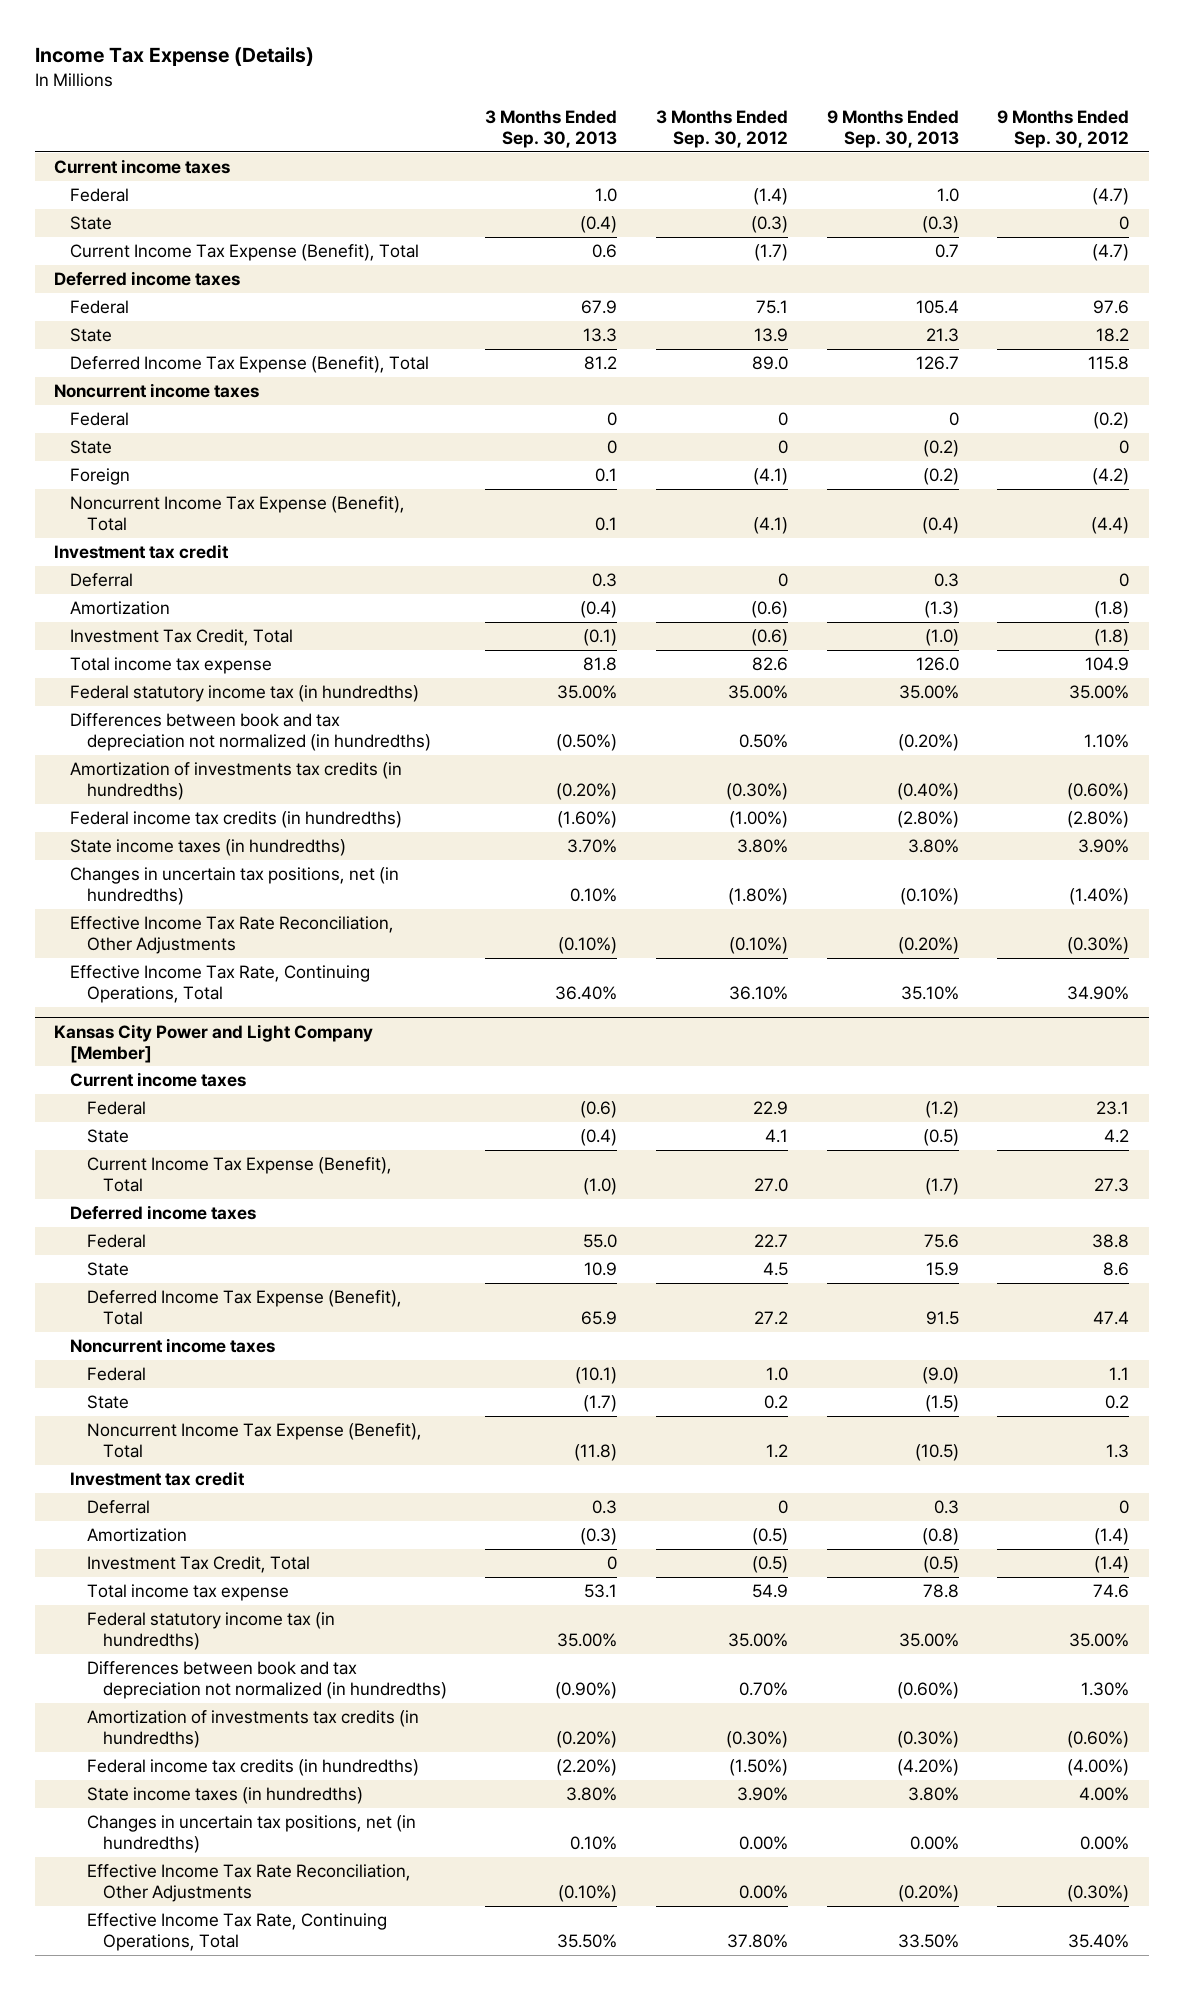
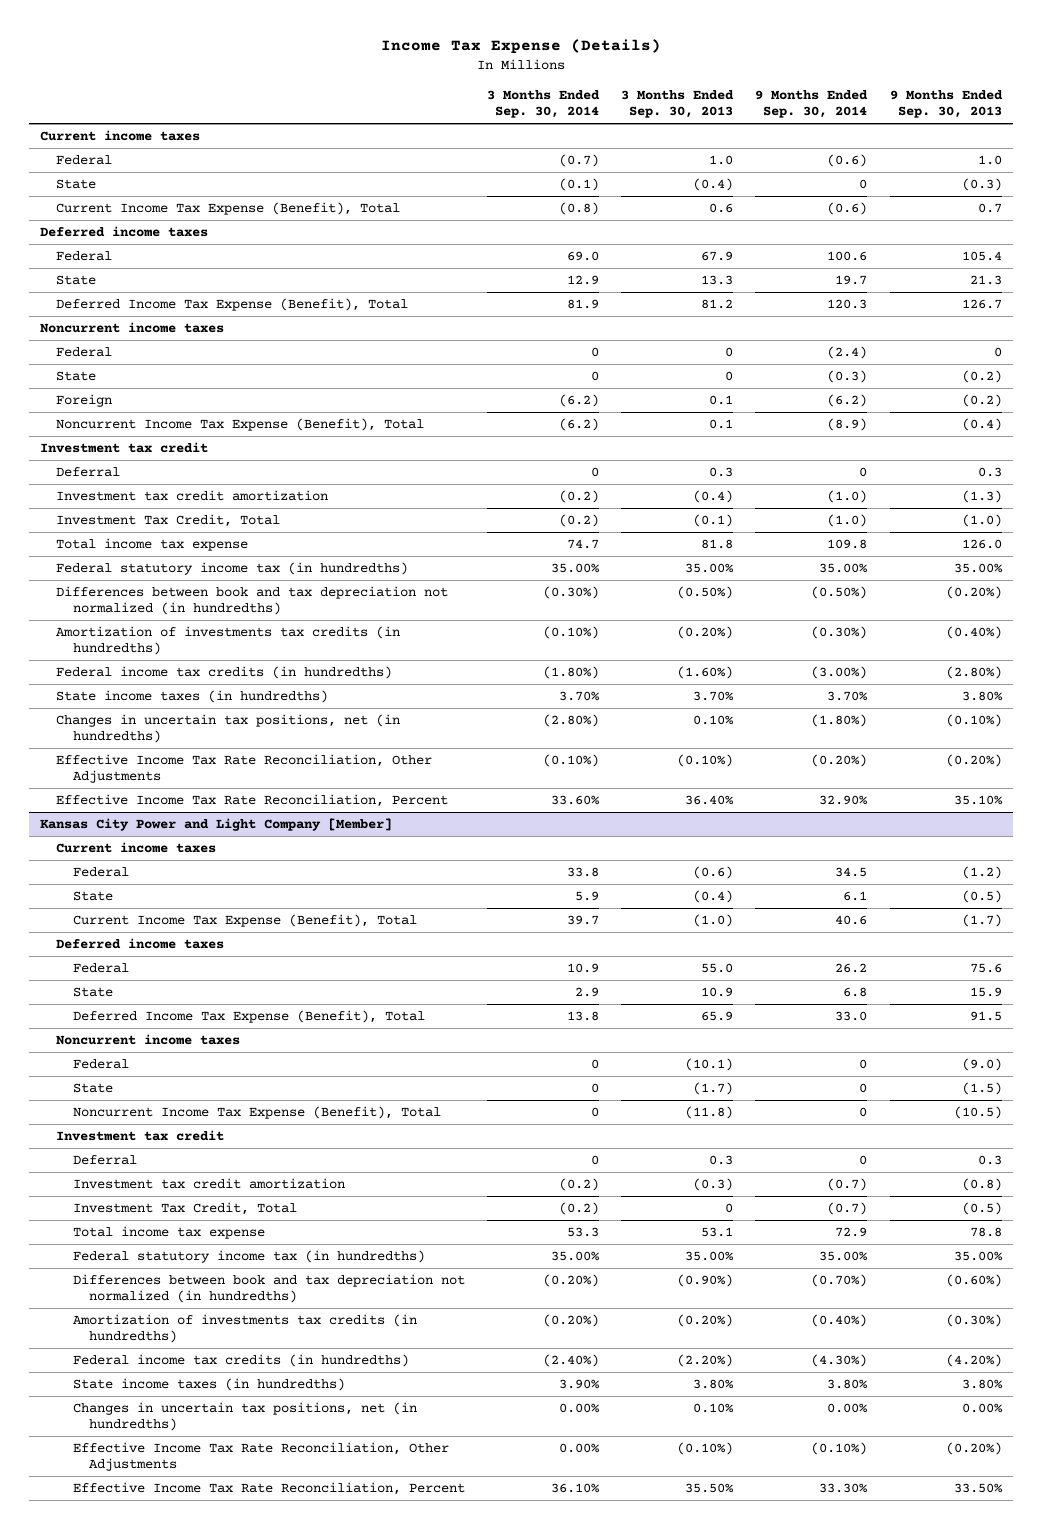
- | 3 Months Ended Sep. 30, 2013 | 3 Months Ended Sep. 30, 2012 | 9 Months Ended Sep. 30, 2013 | 9 Months Ended Sep. 30, 2012
+ | 3 Months Ended Sep. 30, 2014 | 3 Months Ended Sep. 30, 2013 | 9 Months Ended Sep. 30, 2014 | 9 Months Ended Sep. 30, 2013
- Amortization | (0.4) | (0.6) | (1.3) | (1.8)
+ Investment tax credit amortization | (0.2) | (0.4) | (1.0) | (1.3)
- Effective Income Tax Rate, Continuing Operations, Total | 36.40% | 36.10% | 35.10% | 34.90%
+ Effective Income Tax Rate Reconciliation, Percent | 33.60% | 36.40% | 32.90% | 35.10%
@ Kansas City Power and Light Company [Member]
- Amortization | (0.3) | (0.5) | (0.8) | (1.4)
+ Investment tax credit amortization | (0.2) | (0.3) | (0.7) | (0.8)
- Effective Income Tax Rate, Continuing Operations, Total | 35.50% | 37.80% | 33.50% | 35.40%
+ Effective Income Tax Rate Reconciliation, Percent | 36.10% | 35.50% | 33.30% | 33.50%

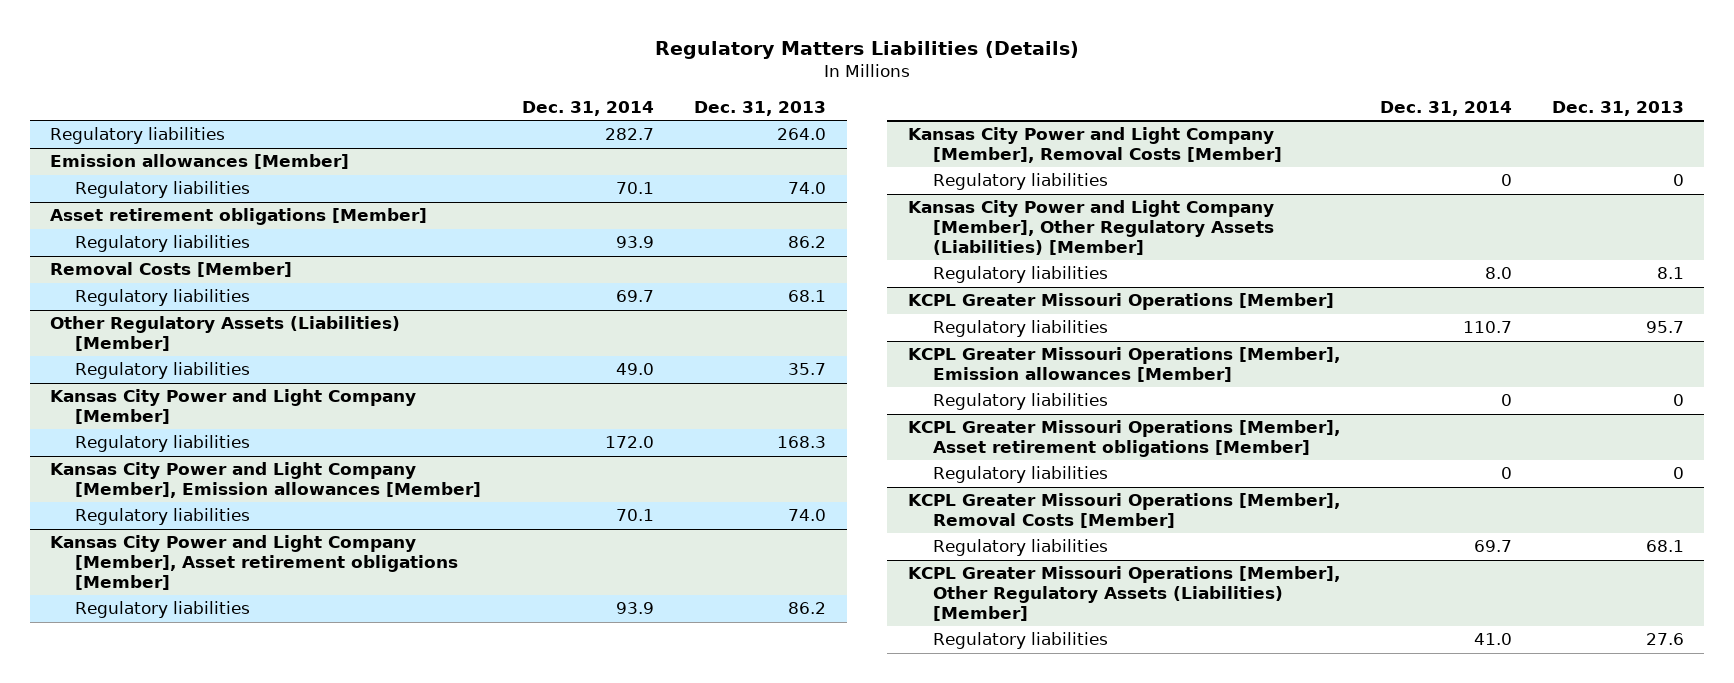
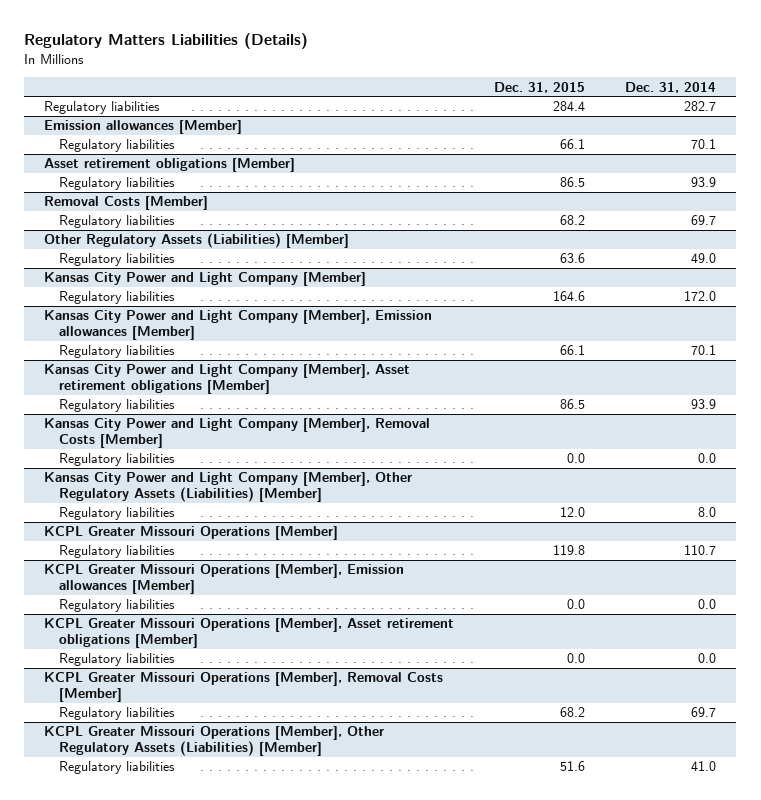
- | Dec. 31, 2014 | Dec. 31, 2013
+ | Dec. 31, 2015 | Dec. 31, 2014
@ Kansas City Power and Light Company [Member], Removal Costs [Member]
- Regulatory liabilities | 0 | 0
+ Regulatory liabilities | 0.0 | 0.0
@ KCPL Greater Missouri Operations [Member], Emission allowances [Member]
- Regulatory liabilities | 0 | 0
+ Regulatory liabilities | 0.0 | 0.0
@ KCPL Greater Missouri Operations [Member], Asset retirement obligations [Member]
- Regulatory liabilities | 0 | 0
+ Regulatory liabilities | 0.0 | 0.0

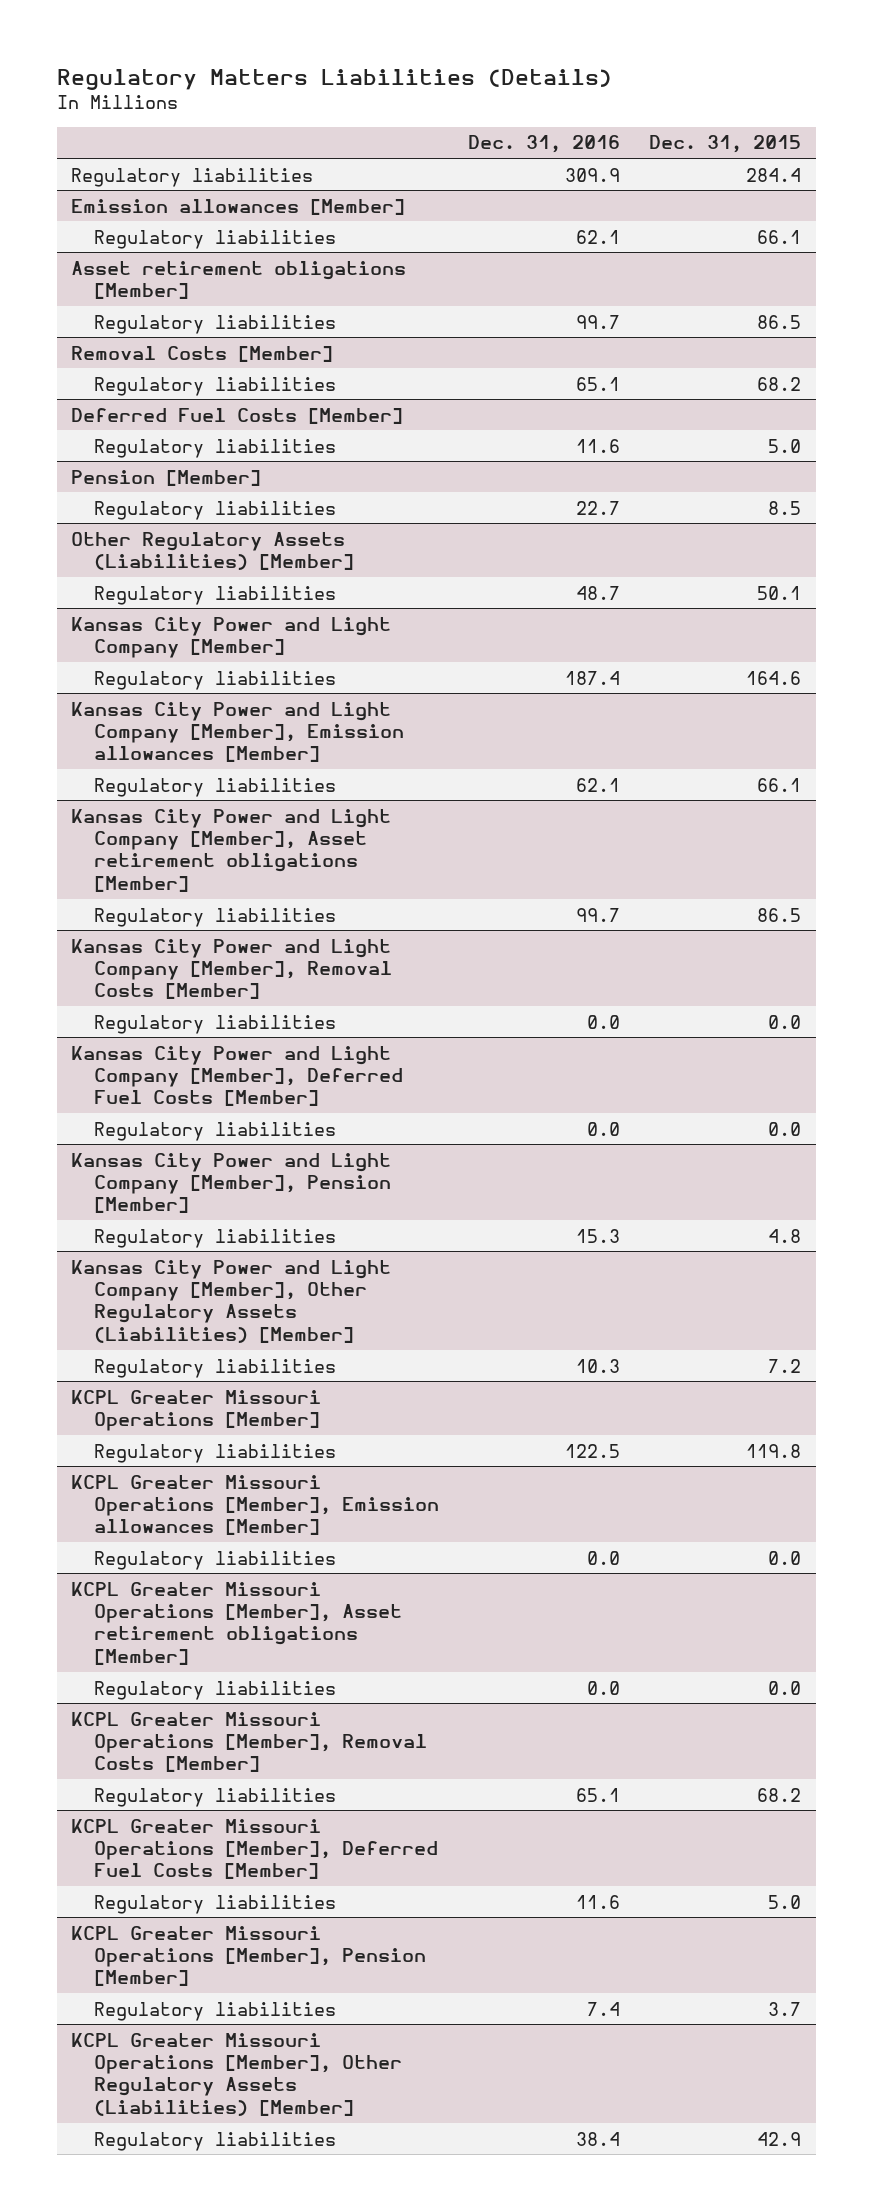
- | Dec. 31, 2015 | Dec. 31, 2014
+ | Dec. 31, 2016 | Dec. 31, 2015
+ Deferred Fuel Costs [Member]
+ Regulatory liabilities | 11.6 | 5.0
+ Pension [Member]
+ Regulatory liabilities | 22.7 | 8.5
@ Other Regulatory Assets (Liabilities) [Member]
- Regulatory liabilities | 63.6 | 49.0
+ Regulatory liabilities | 48.7 | 50.1
+ Kansas City Power and Light Company [Member], Deferred Fuel Costs [Member]
+ Regulatory liabilities | 0.0 | 0.0
+ Kansas City Power and Light Company [Member], Pension [Member]
+ Regulatory liabilities | 15.3 | 4.8
@ Kansas City Power and Light Company [Member], Other Regulatory Assets (Liabilities) [Member]
- Regulatory liabilities | 12.0 | 8.0
+ Regulatory liabilities | 10.3 | 7.2
+ KCPL Greater Missouri Operations [Member], Deferred Fuel Costs [Member]
+ Regulatory liabilities | 11.6 | 5.0
+ KCPL Greater Missouri Operations [Member], Pension [Member]
+ Regulatory liabilities | 7.4 | 3.7
@ KCPL Greater Missouri Operations [Member], Other Regulatory Assets (Liabilities) [Member]
- Regulatory liabilities | 51.6 | 41.0
+ Regulatory liabilities | 38.4 | 42.9

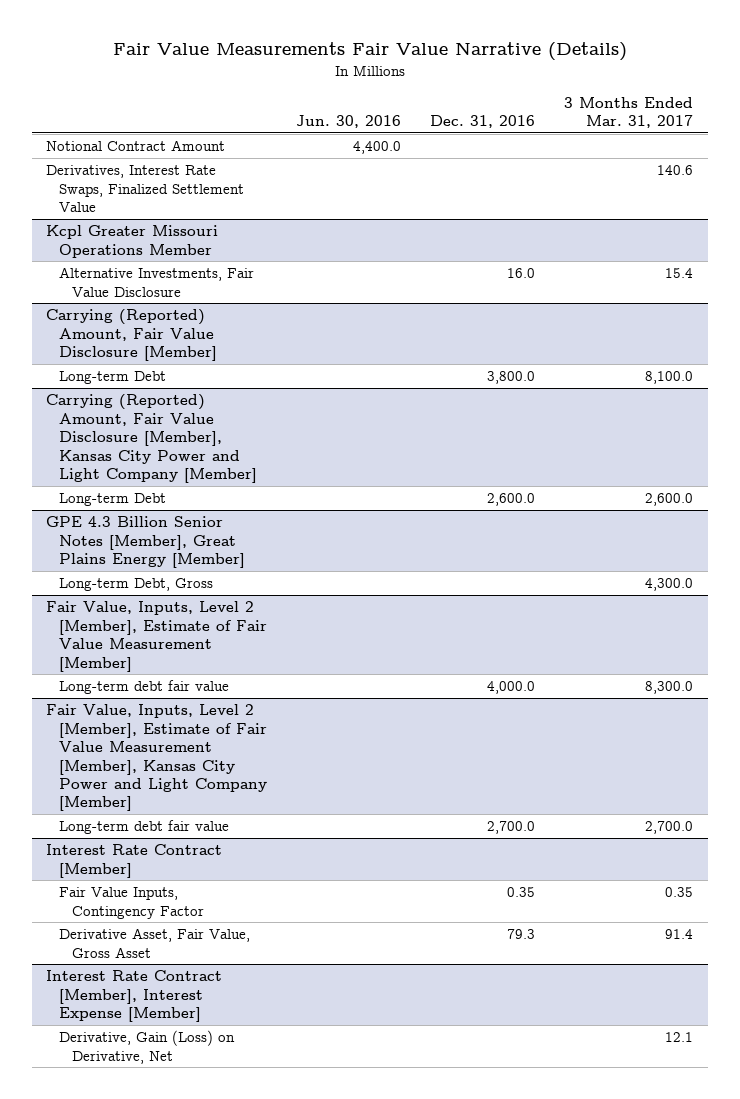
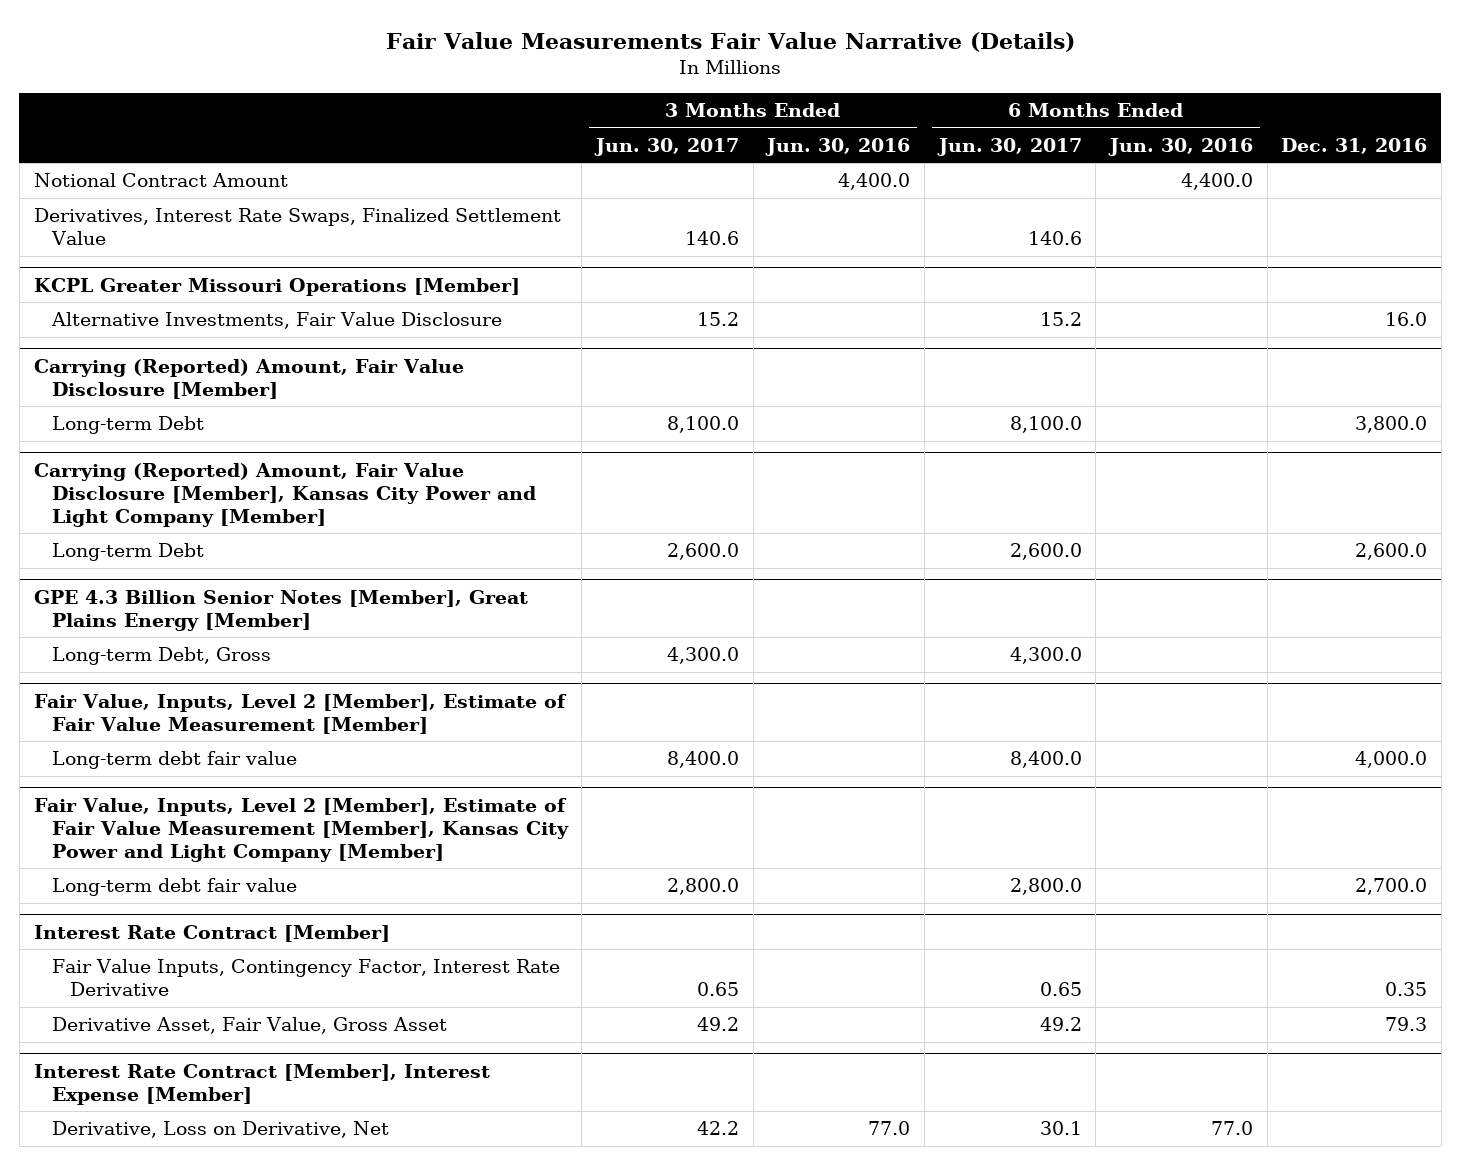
- | Jun. 30, 2016 | Dec. 31, 2016 | 3 Months Ended Mar. 31, 2017
+ | 3 Months Ended Jun. 30, 2017 | 3 Months Ended Jun. 30, 2016 | 6 Months Ended Jun. 30, 2017 | 6 Months Ended Jun. 30, 2016 | Dec. 31, 2016
- Kcpl Greater Missouri Operations Member
+ KCPL Greater Missouri Operations [Member]
@ Interest Rate Contract [Member]
- Fair Value Inputs, Contingency Factor | | 0.35 | 0.35
+ Fair Value Inputs, Contingency Factor, Interest Rate Derivative | 0.65 | | 0.65 | | 0.35
@ Interest Rate Contract [Member], Interest Expense [Member]
- Derivative, Gain (Loss) on Derivative, Net | | | 12.1
+ Derivative, Loss on Derivative, Net | 42.2 | 77.0 | 30.1 | 77.0 |

